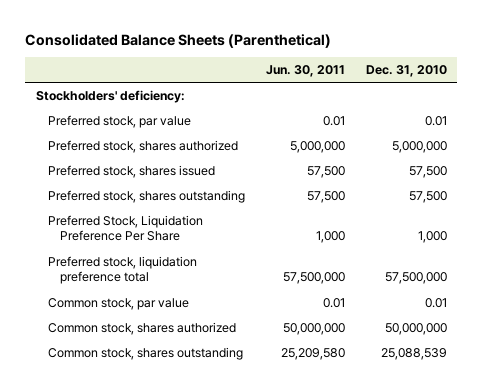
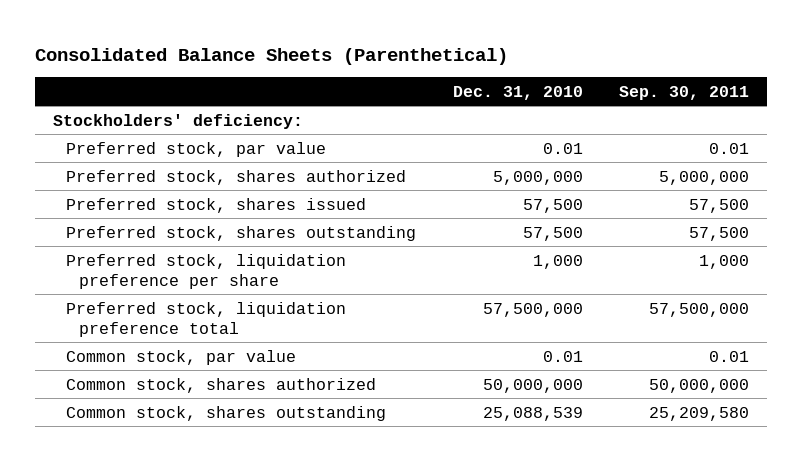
- | Jun. 30, 2011 | Dec. 31, 2010
+ | Dec. 31, 2010 | Sep. 30, 2011
- Preferred Stock, Liquidation Preference Per Share | 1,000 | 1,000
+ Preferred stock, liquidation preference per share | 1,000 | 1,000

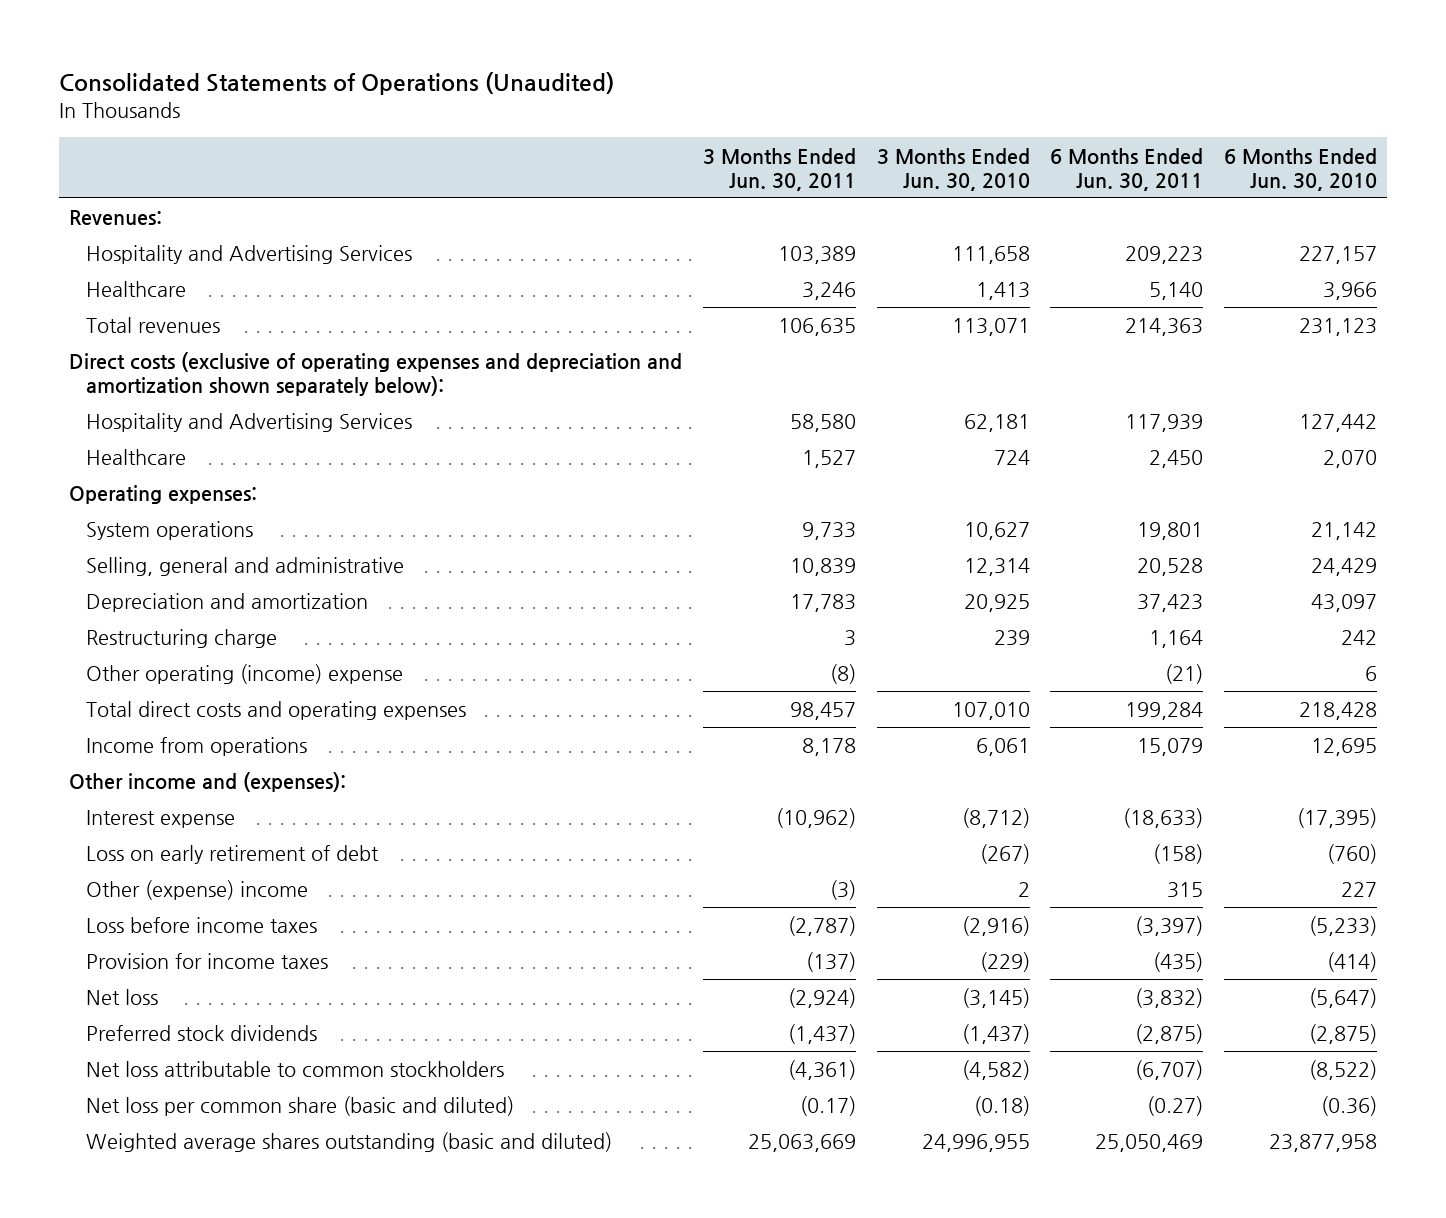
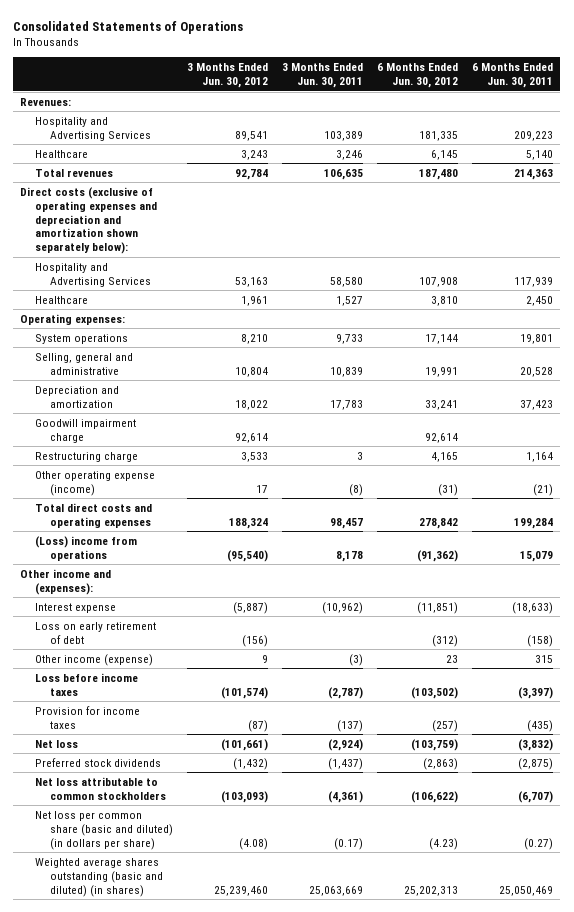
- Consolidated Statements of Operations (Unaudited)
+ Consolidated Statements of Operations
- | 3 Months Ended Jun. 30, 2011 | 3 Months Ended Jun. 30, 2010 | 6 Months Ended Jun. 30, 2011 | 6 Months Ended Jun. 30, 2010
+ | 3 Months Ended Jun. 30, 2012 | 3 Months Ended Jun. 30, 2011 | 6 Months Ended Jun. 30, 2012 | 6 Months Ended Jun. 30, 2011
+ Goodwill impairment charge | 92,614 | | 92,614 |
- Other operating (income) expense | (8) | | (21) | 6
+ Other operating expense (income) | 17 | (8) | (31) | (21)
- Income from operations | 8,178 | 6,061 | 15,079 | 12,695
+ (Loss) income from operations | (95,540) | 8,178 | (91,362) | 15,079
- Other (expense) income | (3) | 2 | 315 | 227
+ Other income (expense) | 9 | (3) | 23 | 315
- Net loss per common share (basic and diluted) | (0.17) | (0.18) | (0.27) | (0.36)
- Weighted average shares outstanding (basic and diluted) | 25,063,669 | 24,996,955 | 25,050,469 | 23,877,958
+ Net loss per common share (basic and diluted) (in dollars per share) | (4.08) | (0.17) | (4.23) | (0.27)
+ Weighted average shares outstanding (basic and diluted) (in shares) | 25,239,460 | 25,063,669 | 25,202,313 | 25,050,469

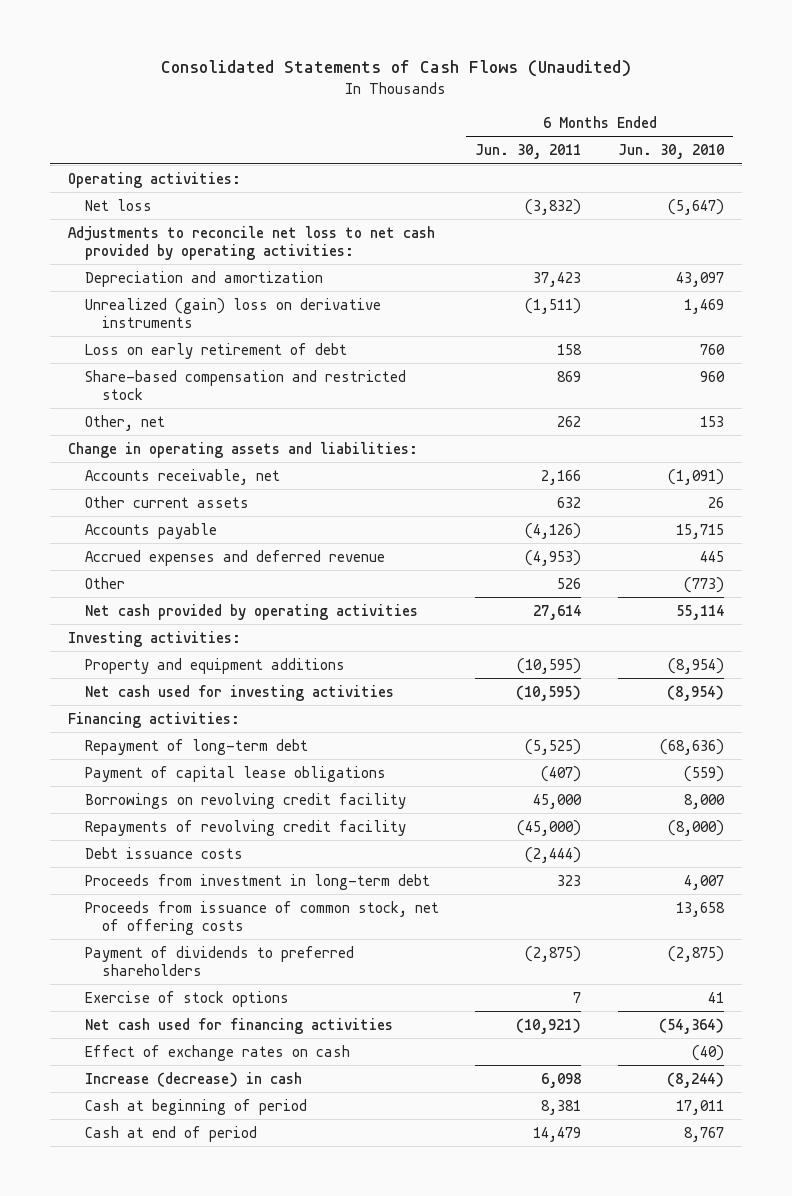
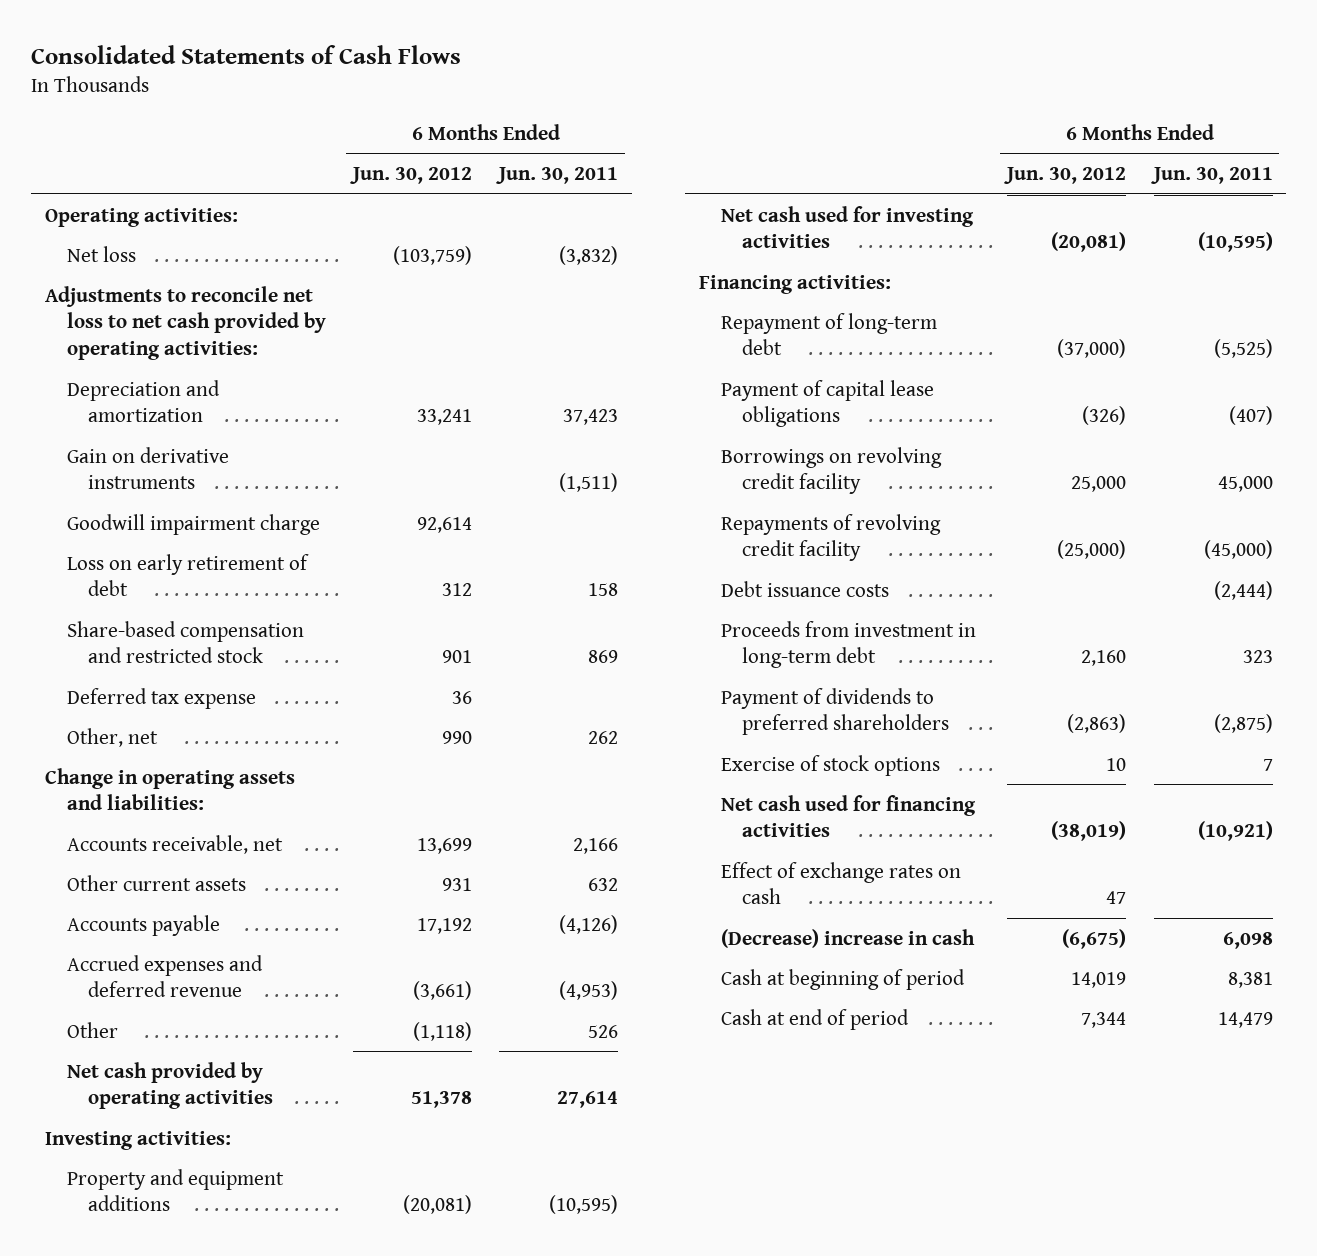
- Consolidated Statements of Cash Flows (Unaudited)
+ Consolidated Statements of Cash Flows
- | 6 Months Ended Jun. 30, 2011 | 6 Months Ended Jun. 30, 2010
+ | 6 Months Ended Jun. 30, 2012 | 6 Months Ended Jun. 30, 2011
- Unrealized (gain) loss on derivative instruments | (1,511) | 1,469
+ Gain on derivative instruments | | (1,511)
+ Goodwill impairment charge | 92,614 |
+ Deferred tax expense | 36 |
- Proceeds from issuance of common stock, net of offering costs | | 13,658
- Increase (decrease) in cash | 6,098 | (8,244)
+ (Decrease) increase in cash | (6,675) | 6,098

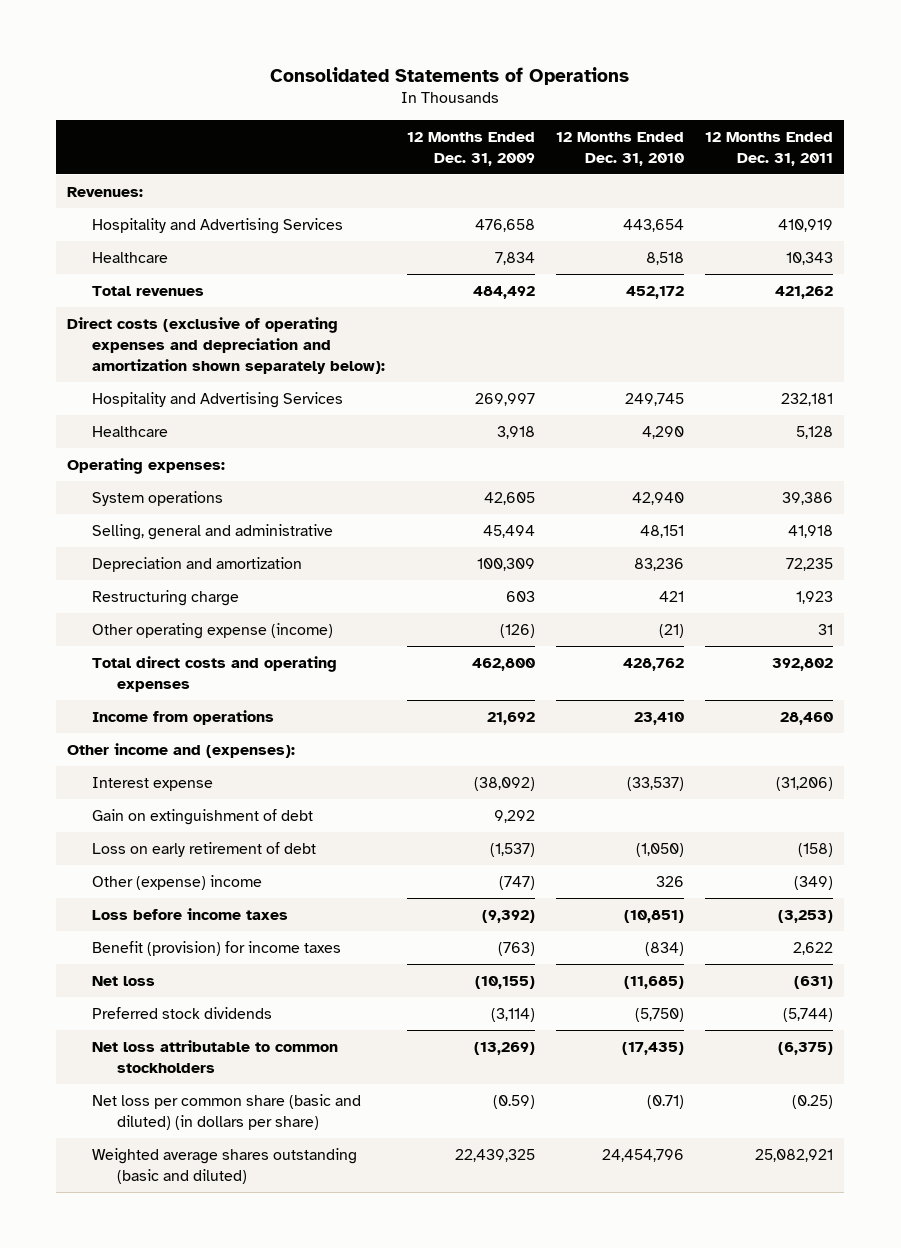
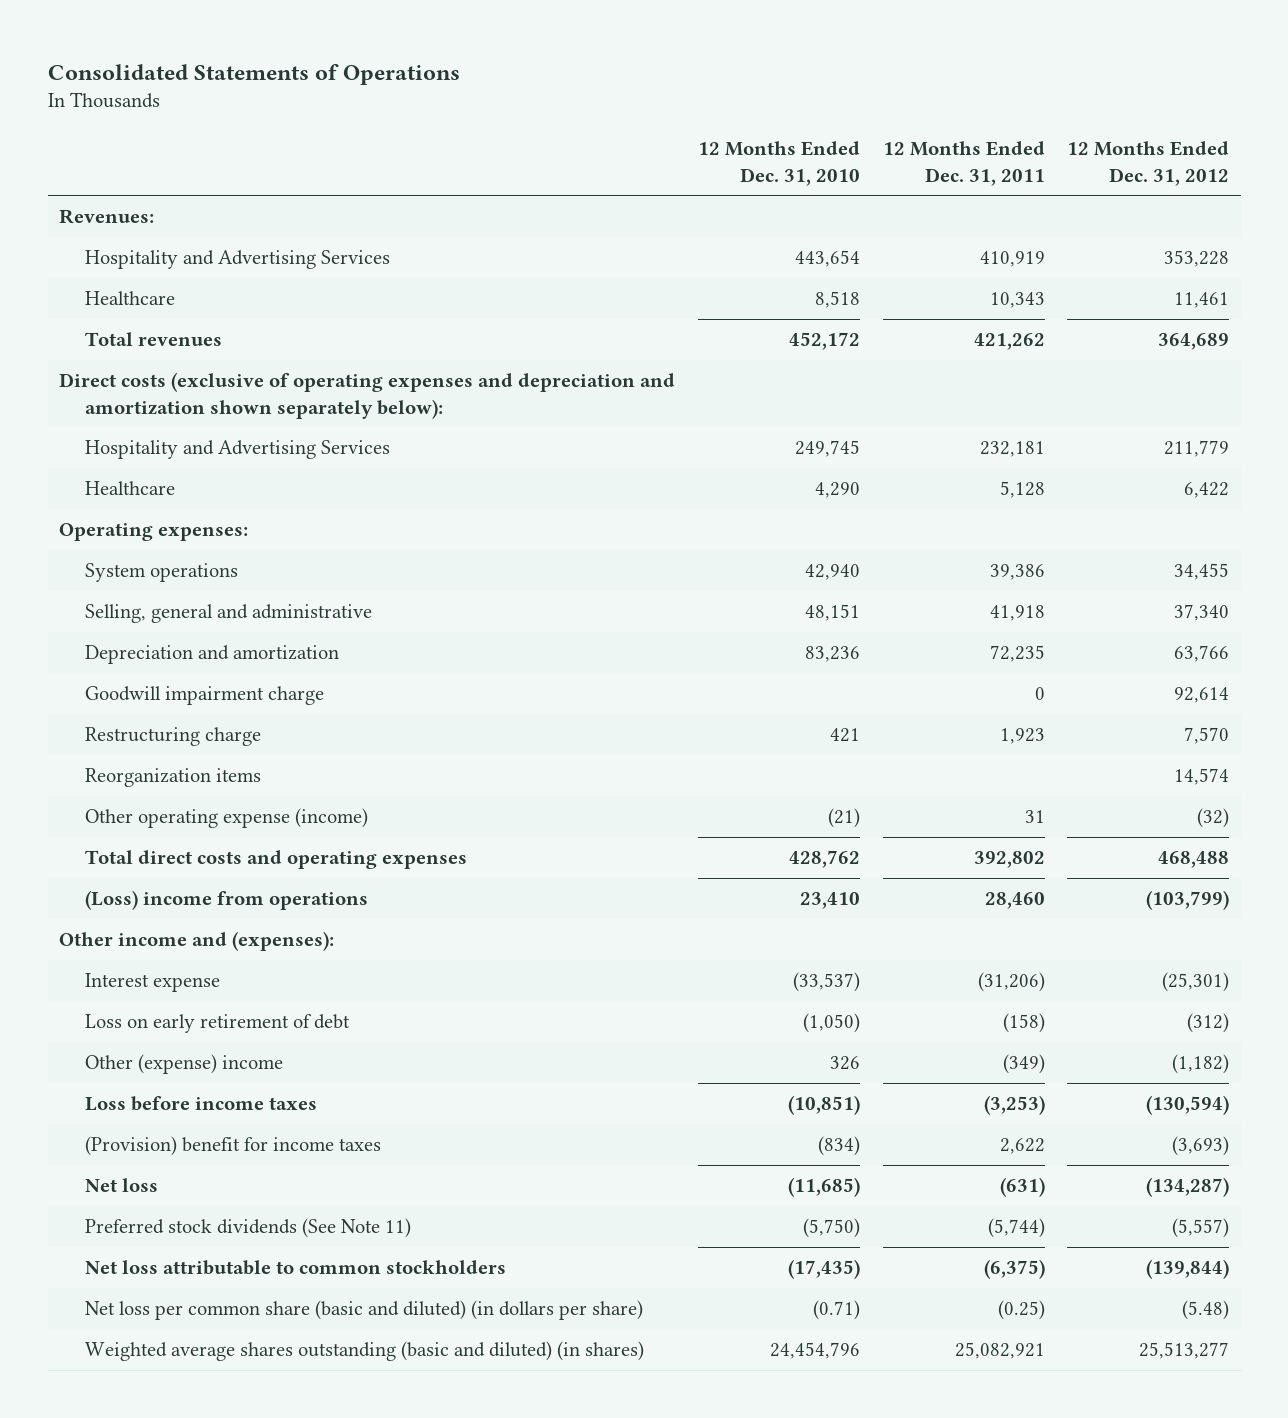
- | 12 Months Ended Dec. 31, 2009 | 12 Months Ended Dec. 31, 2010 | 12 Months Ended Dec. 31, 2011
+ | 12 Months Ended Dec. 31, 2010 | 12 Months Ended Dec. 31, 2011 | 12 Months Ended Dec. 31, 2012
+ Goodwill impairment charge | | 0 | 92,614
+ Reorganization items | | | 14,574
- Income from operations | 21,692 | 23,410 | 28,460
+ (Loss) income from operations | 23,410 | 28,460 | (103,799)
- Gain on extinguishment of debt | 9,292 | |
- Benefit (provision) for income taxes | (763) | (834) | 2,622
+ (Provision) benefit for income taxes | (834) | 2,622 | (3,693)
- Preferred stock dividends | (3,114) | (5,750) | (5,744)
+ Preferred stock dividends (See Note 11) | (5,750) | (5,744) | (5,557)
- Weighted average shares outstanding (basic and diluted) | 22,439,325 | 24,454,796 | 25,082,921
+ Weighted average shares outstanding (basic and diluted) (in shares) | 24,454,796 | 25,082,921 | 25,513,277

